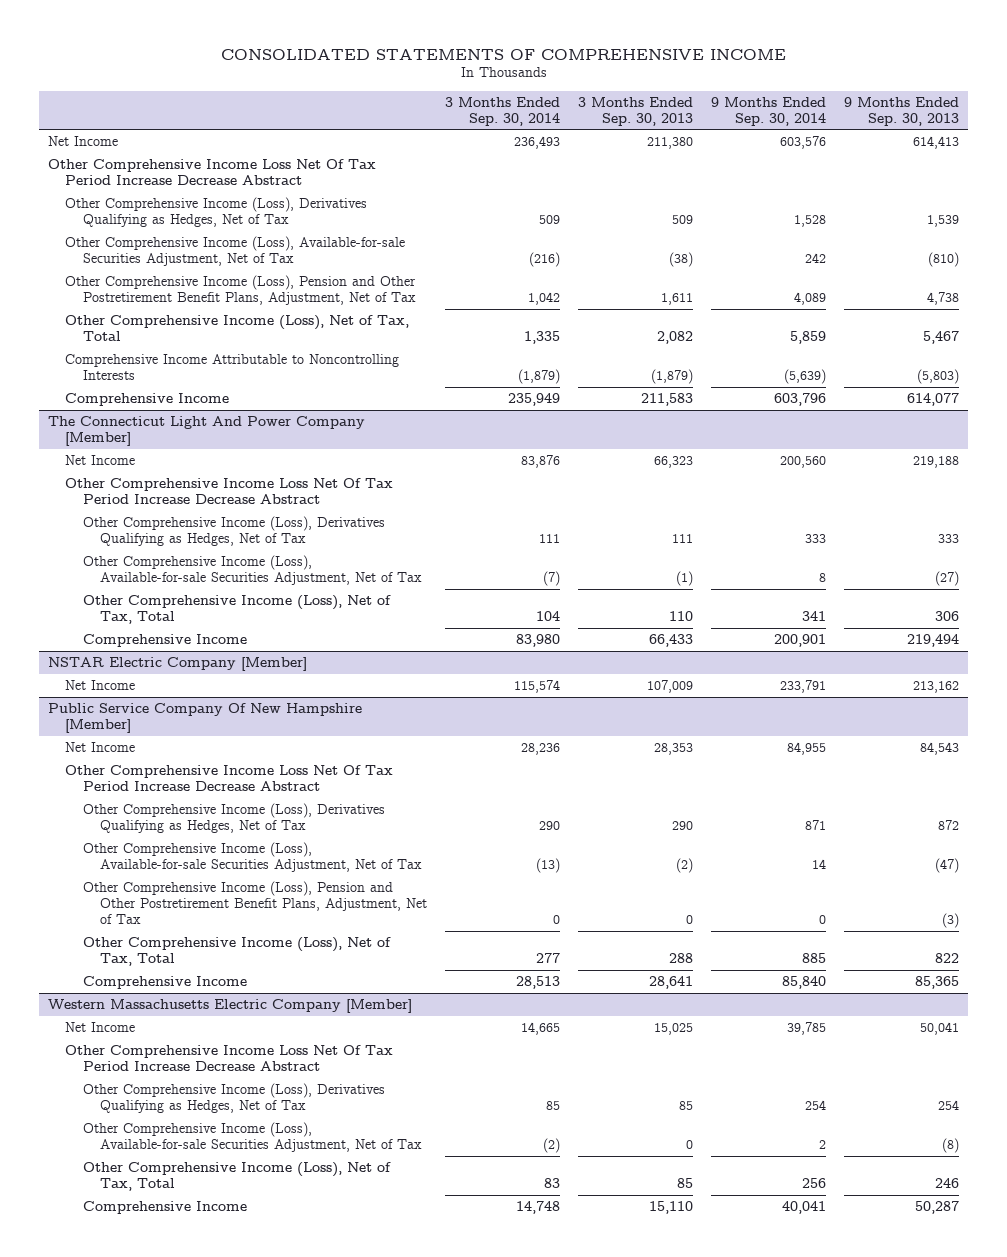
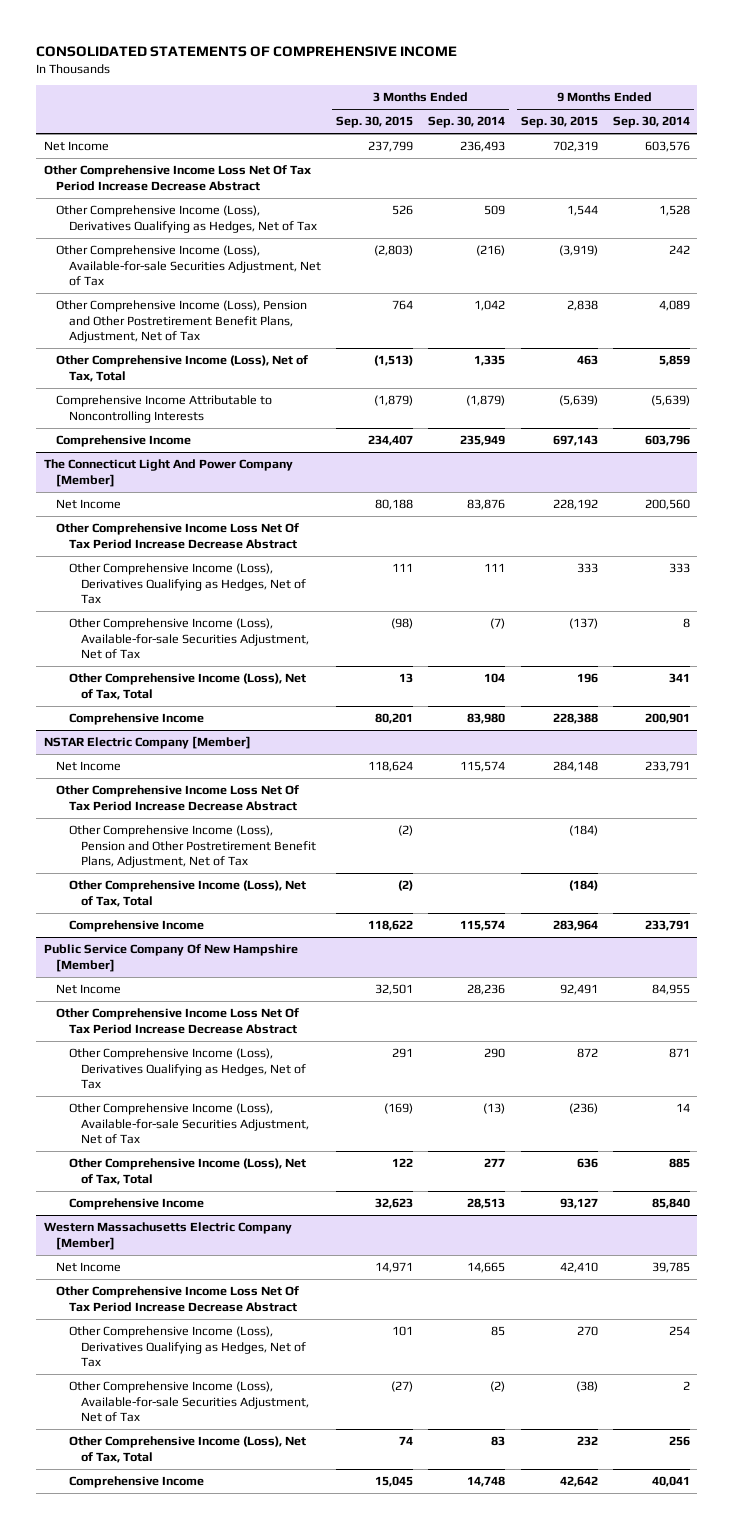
- | 3 Months Ended Sep. 30, 2014 | 3 Months Ended Sep. 30, 2013 | 9 Months Ended Sep. 30, 2014 | 9 Months Ended Sep. 30, 2013
+ | 3 Months Ended Sep. 30, 2015 | 3 Months Ended Sep. 30, 2014 | 9 Months Ended Sep. 30, 2015 | 9 Months Ended Sep. 30, 2014
@ NSTAR Electric Company [Member]
+ Other Comprehensive Income Loss Net Of Tax Period Increase Decrease Abstract
+ Other Comprehensive Income (Loss), Pension and Other Postretirement Benefit Plans, Adjustment, Net of Tax | (2) | | (184) |
+ Other Comprehensive Income (Loss), Net of Tax, Total | (2) | | (184) |
+ Comprehensive Income | 118,622 | 115,574 | 283,964 | 233,791
@ Public Service Company Of New Hampshire [Member]
- Other Comprehensive Income (Loss), Pension and Other Postretirement Benefit Plans, Adjustment, Net of Tax | 0 | 0 | 0 | (3)

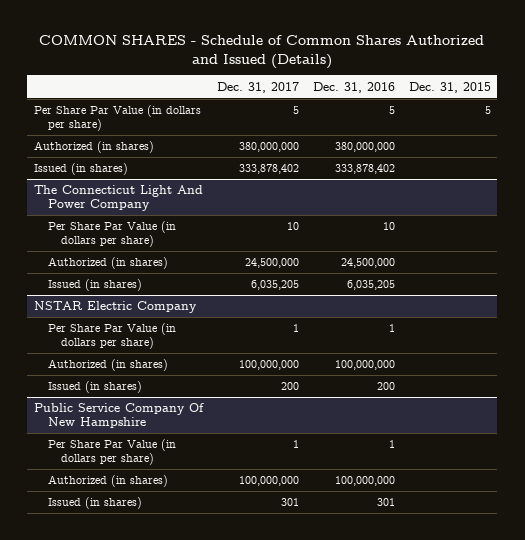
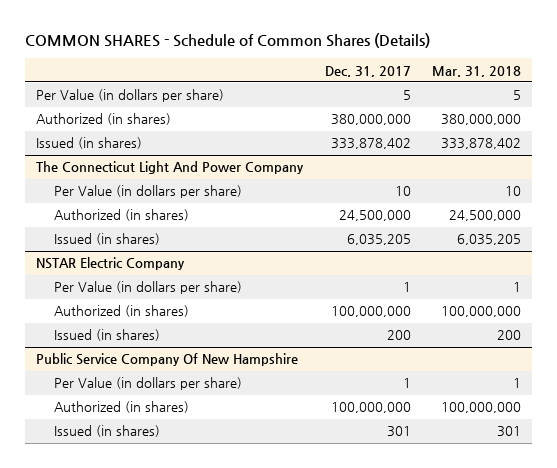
- COMMON SHARES - Schedule of Common Shares Authorized and Issued (Details)
+ COMMON SHARES - Schedule of Common Shares (Details)
- | Dec. 31, 2017 | Dec. 31, 2016 | Dec. 31, 2015
+ | Dec. 31, 2017 | Mar. 31, 2018
- Per Share Par Value (in dollars per share) | 5 | 5 | 5
+ Per Value (in dollars per share) | 5 | 5
@ The Connecticut Light And Power Company
- Per Share Par Value (in dollars per share) | 10 | 10 |
+ Per Value (in dollars per share) | 10 | 10
@ NSTAR Electric Company
- Per Share Par Value (in dollars per share) | 1 | 1 |
+ Per Value (in dollars per share) | 1 | 1
@ Public Service Company Of New Hampshire
- Per Share Par Value (in dollars per share) | 1 | 1 |
+ Per Value (in dollars per share) | 1 | 1

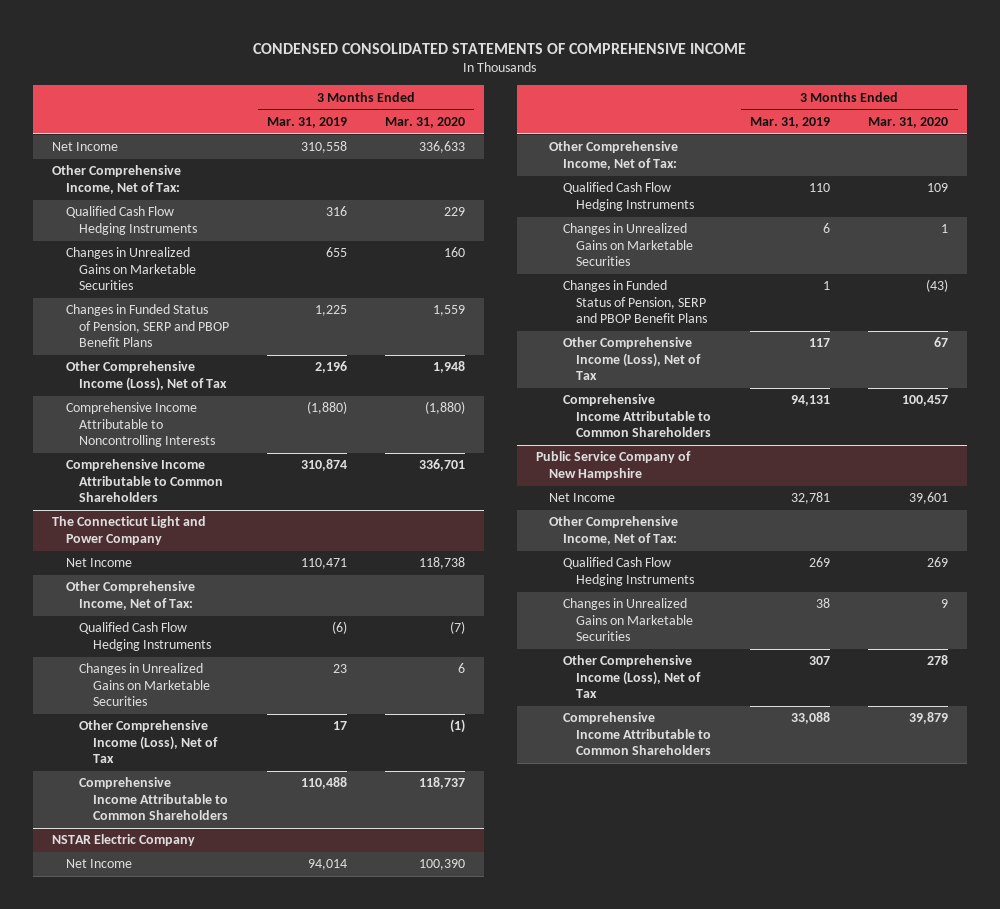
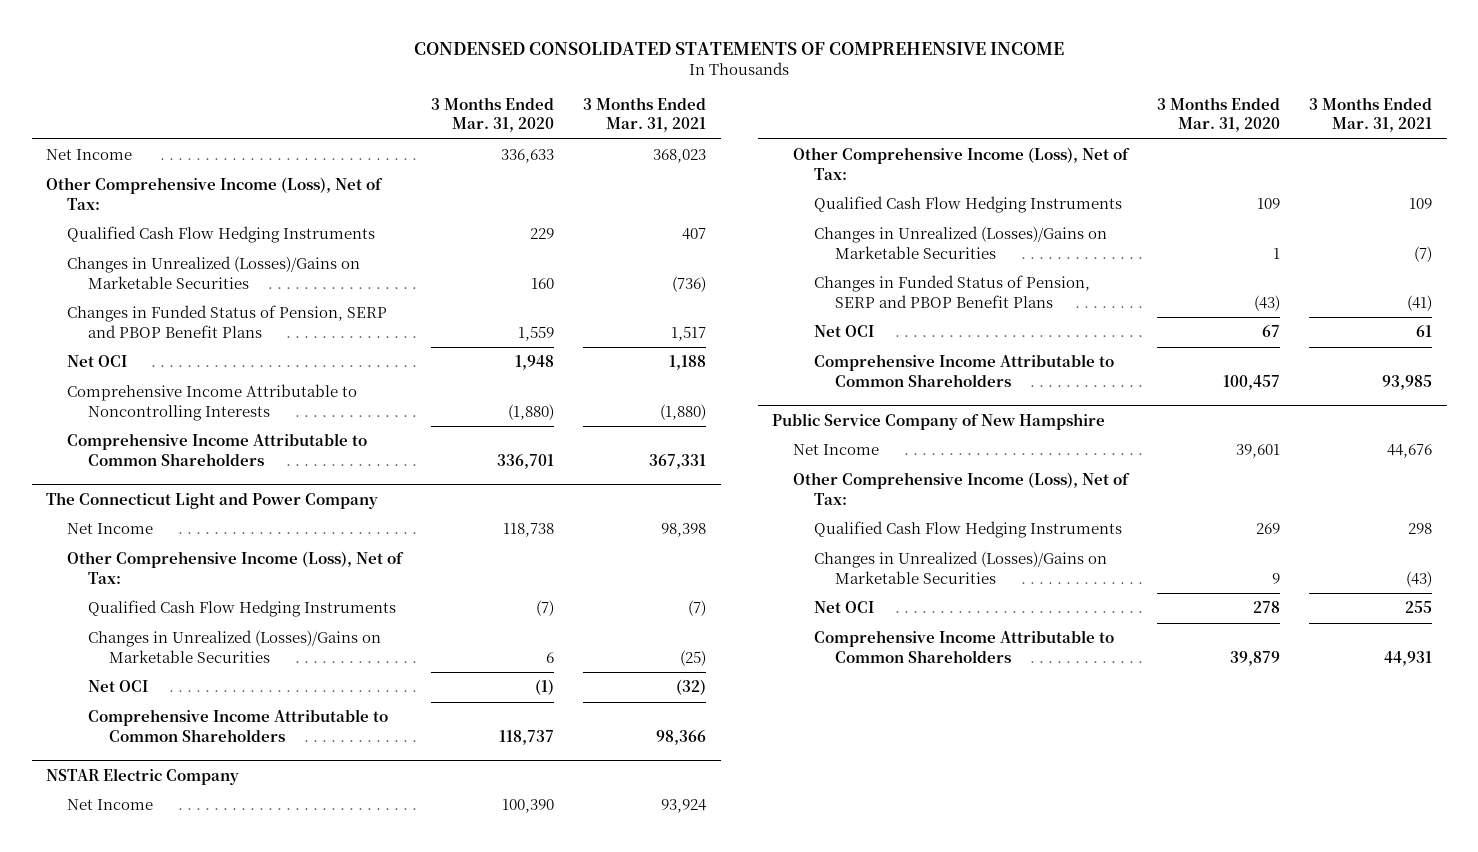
- | 3 Months Ended Mar. 31, 2019 | 3 Months Ended Mar. 31, 2020
+ | 3 Months Ended Mar. 31, 2020 | 3 Months Ended Mar. 31, 2021
- Other Comprehensive Income, Net of Tax:
+ Other Comprehensive Income (Loss), Net of Tax:
- Changes in Unrealized Gains on Marketable Securities | 655 | 160
+ Changes in Unrealized (Losses)/Gains on Marketable Securities | 160 | (736)
- Other Comprehensive Income (Loss), Net of Tax | 2,196 | 1,948
+ Net OCI | 1,948 | 1,188
@ The Connecticut Light and Power Company
- Other Comprehensive Income, Net of Tax:
+ Other Comprehensive Income (Loss), Net of Tax:
- Changes in Unrealized Gains on Marketable Securities | 23 | 6
- Other Comprehensive Income (Loss), Net of Tax | 17 | (1)
+ Changes in Unrealized (Losses)/Gains on Marketable Securities | 6 | (25)
+ Net OCI | (1) | (32)
@ NSTAR Electric Company
- Other Comprehensive Income, Net of Tax:
+ Other Comprehensive Income (Loss), Net of Tax:
- Changes in Unrealized Gains on Marketable Securities | 6 | 1
+ Changes in Unrealized (Losses)/Gains on Marketable Securities | 1 | (7)
- Other Comprehensive Income (Loss), Net of Tax | 117 | 67
+ Net OCI | 67 | 61
@ Public Service Company of New Hampshire
- Other Comprehensive Income, Net of Tax:
+ Other Comprehensive Income (Loss), Net of Tax:
- Changes in Unrealized Gains on Marketable Securities | 38 | 9
- Other Comprehensive Income (Loss), Net of Tax | 307 | 278
+ Changes in Unrealized (Losses)/Gains on Marketable Securities | 9 | (43)
+ Net OCI | 278 | 255

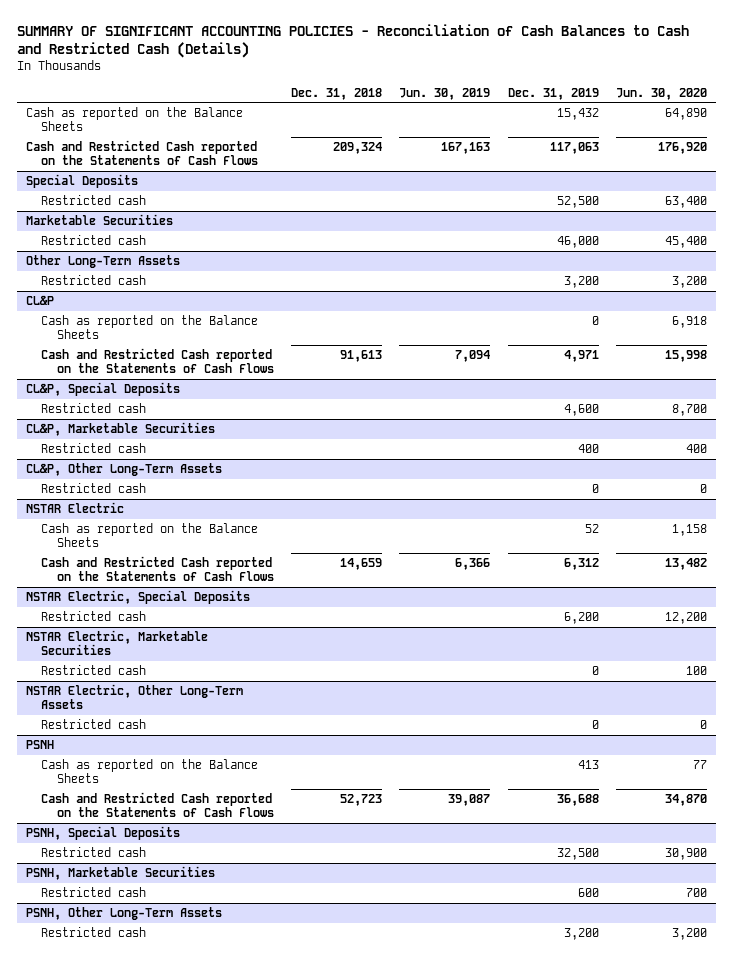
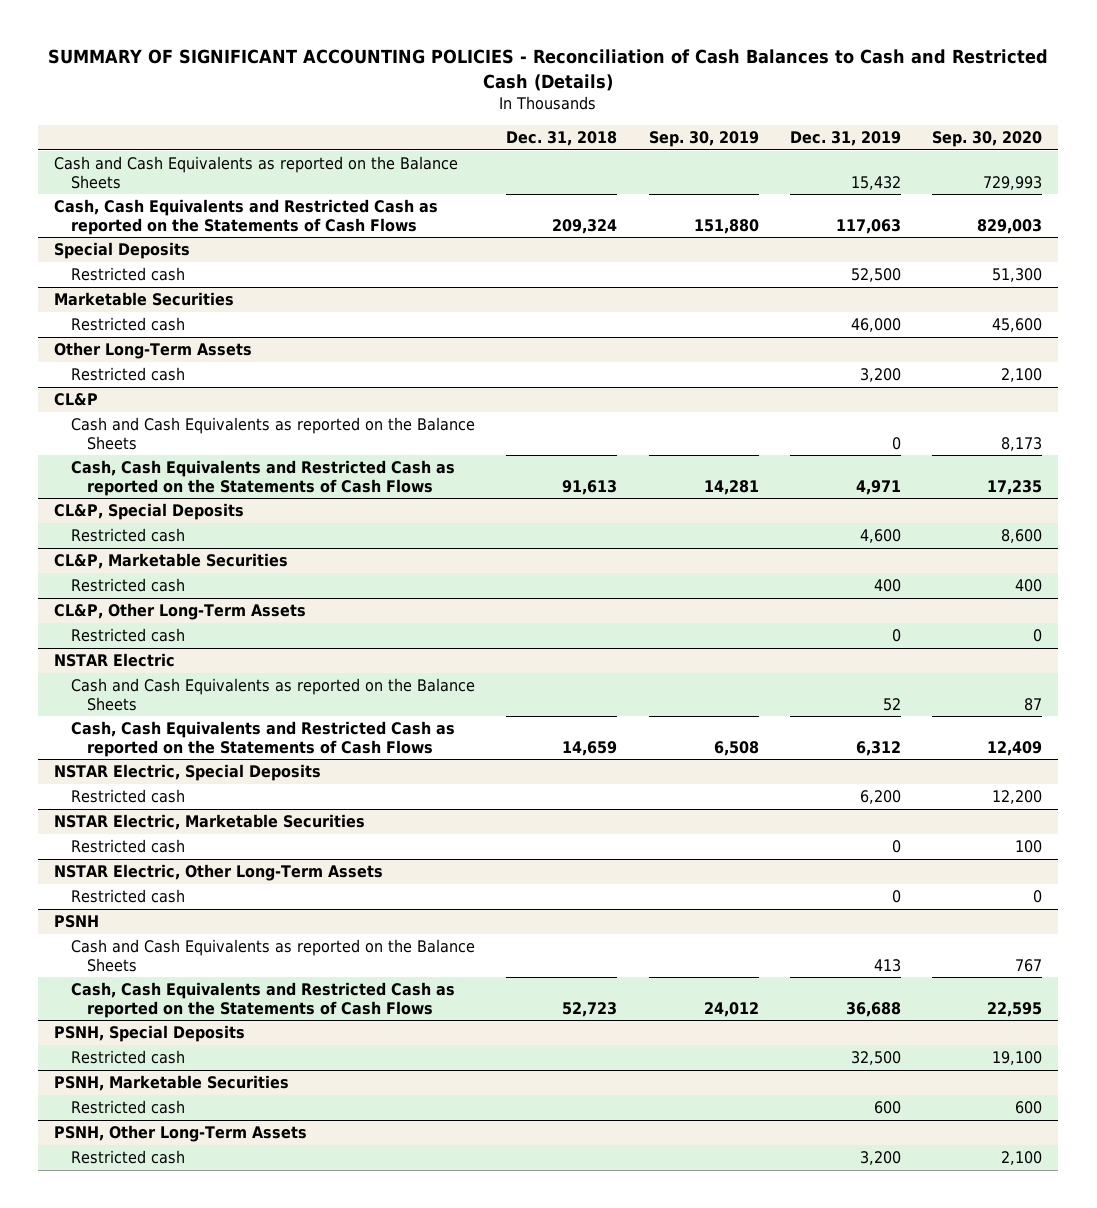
- | Dec. 31, 2018 | Jun. 30, 2019 | Dec. 31, 2019 | Jun. 30, 2020
+ | Dec. 31, 2018 | Sep. 30, 2019 | Dec. 31, 2019 | Sep. 30, 2020
- Cash as reported on the Balance Sheets | | | 15,432 | 64,890
- Cash and Restricted Cash reported on the Statements of Cash Flows | 209,324 | 167,163 | 117,063 | 176,920
+ Cash and Cash Equivalents as reported on the Balance Sheets | | | 15,432 | 729,993
+ Cash, Cash Equivalents and Restricted Cash as reported on the Statements of Cash Flows | 209,324 | 151,880 | 117,063 | 829,003
@ CL&P
- Cash as reported on the Balance Sheets | | | 0 | 6,918
- Cash and Restricted Cash reported on the Statements of Cash Flows | 91,613 | 7,094 | 4,971 | 15,998
+ Cash and Cash Equivalents as reported on the Balance Sheets | | | 0 | 8,173
+ Cash, Cash Equivalents and Restricted Cash as reported on the Statements of Cash Flows | 91,613 | 14,281 | 4,971 | 17,235
@ NSTAR Electric
- Cash as reported on the Balance Sheets | | | 52 | 1,158
- Cash and Restricted Cash reported on the Statements of Cash Flows | 14,659 | 6,366 | 6,312 | 13,482
+ Cash and Cash Equivalents as reported on the Balance Sheets | | | 52 | 87
+ Cash, Cash Equivalents and Restricted Cash as reported on the Statements of Cash Flows | 14,659 | 6,508 | 6,312 | 12,409
@ PSNH
- Cash as reported on the Balance Sheets | | | 413 | 77
- Cash and Restricted Cash reported on the Statements of Cash Flows | 52,723 | 39,087 | 36,688 | 34,870
+ Cash and Cash Equivalents as reported on the Balance Sheets | | | 413 | 767
+ Cash, Cash Equivalents and Restricted Cash as reported on the Statements of Cash Flows | 52,723 | 24,012 | 36,688 | 22,595

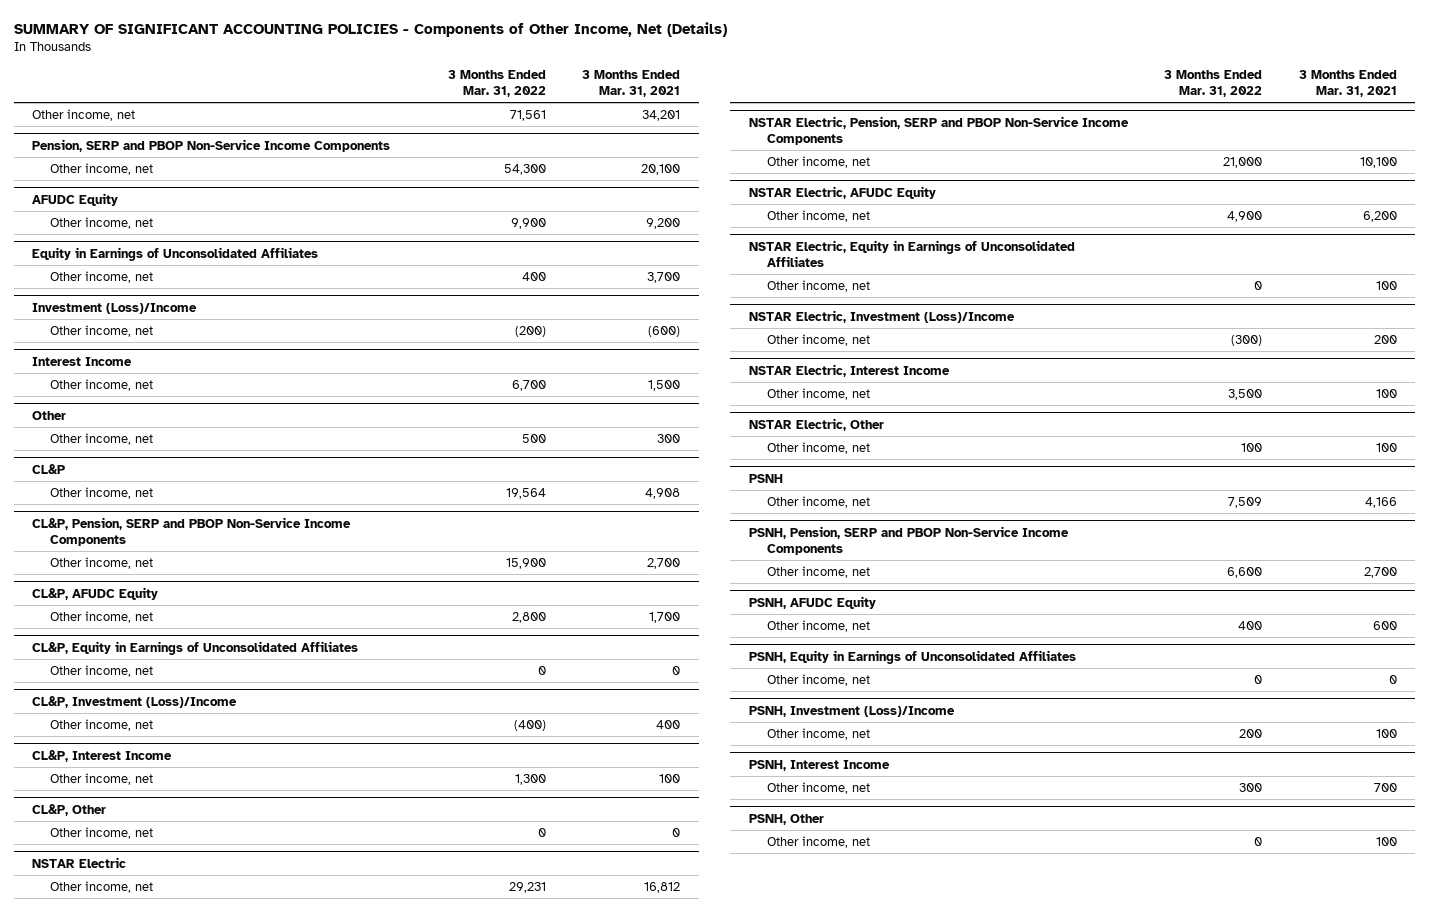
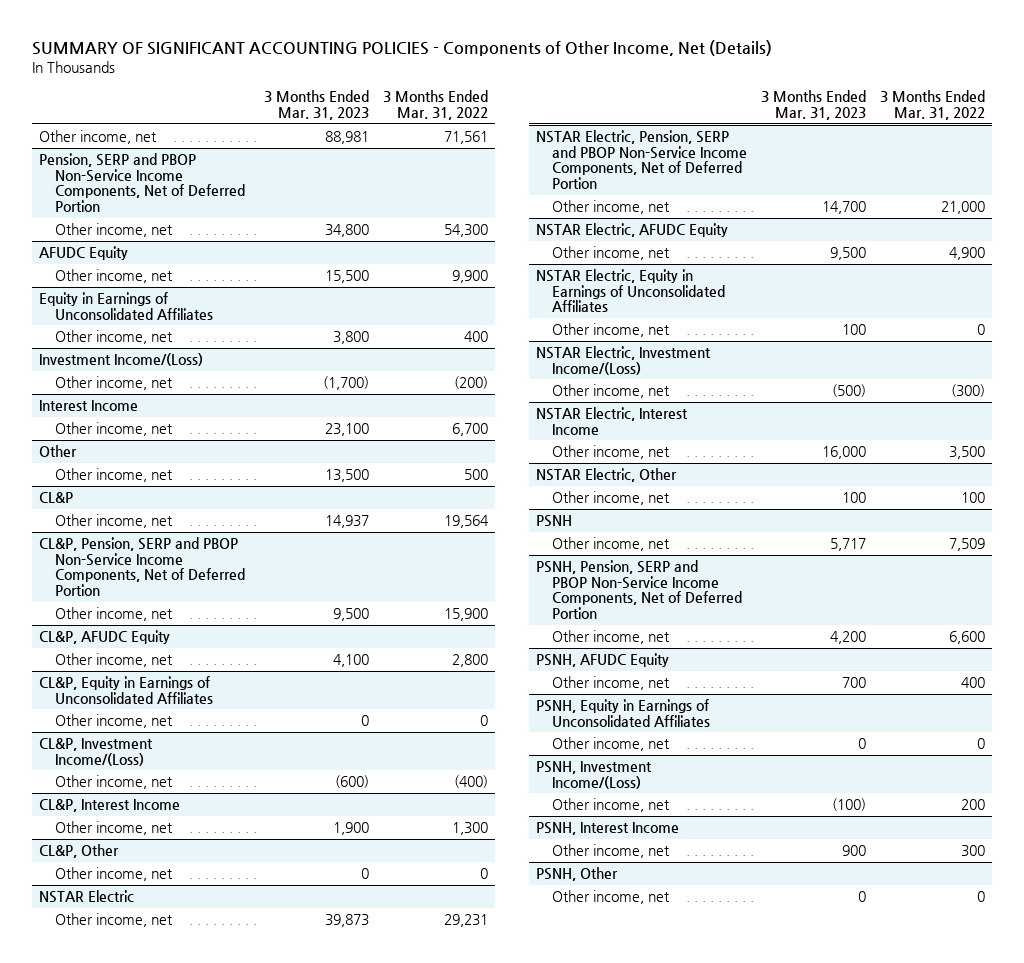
- | 3 Months Ended Mar. 31, 2022 | 3 Months Ended Mar. 31, 2021
+ | 3 Months Ended Mar. 31, 2023 | 3 Months Ended Mar. 31, 2022
- Pension, SERP and PBOP Non-Service Income Components
+ Pension, SERP and PBOP Non-Service Income Components, Net of Deferred Portion
- Investment (Loss)/Income
+ Investment Income/(Loss)
- CL&P, Pension, SERP and PBOP Non-Service Income Components
+ CL&P, Pension, SERP and PBOP Non-Service Income Components, Net of Deferred Portion
- CL&P, Investment (Loss)/Income
+ CL&P, Investment Income/(Loss)
- NSTAR Electric, Pension, SERP and PBOP Non-Service Income Components
+ NSTAR Electric, Pension, SERP and PBOP Non-Service Income Components, Net of Deferred Portion
- NSTAR Electric, Investment (Loss)/Income
+ NSTAR Electric, Investment Income/(Loss)
- PSNH, Pension, SERP and PBOP Non-Service Income Components
+ PSNH, Pension, SERP and PBOP Non-Service Income Components, Net of Deferred Portion
- PSNH, Investment (Loss)/Income
+ PSNH, Investment Income/(Loss)

